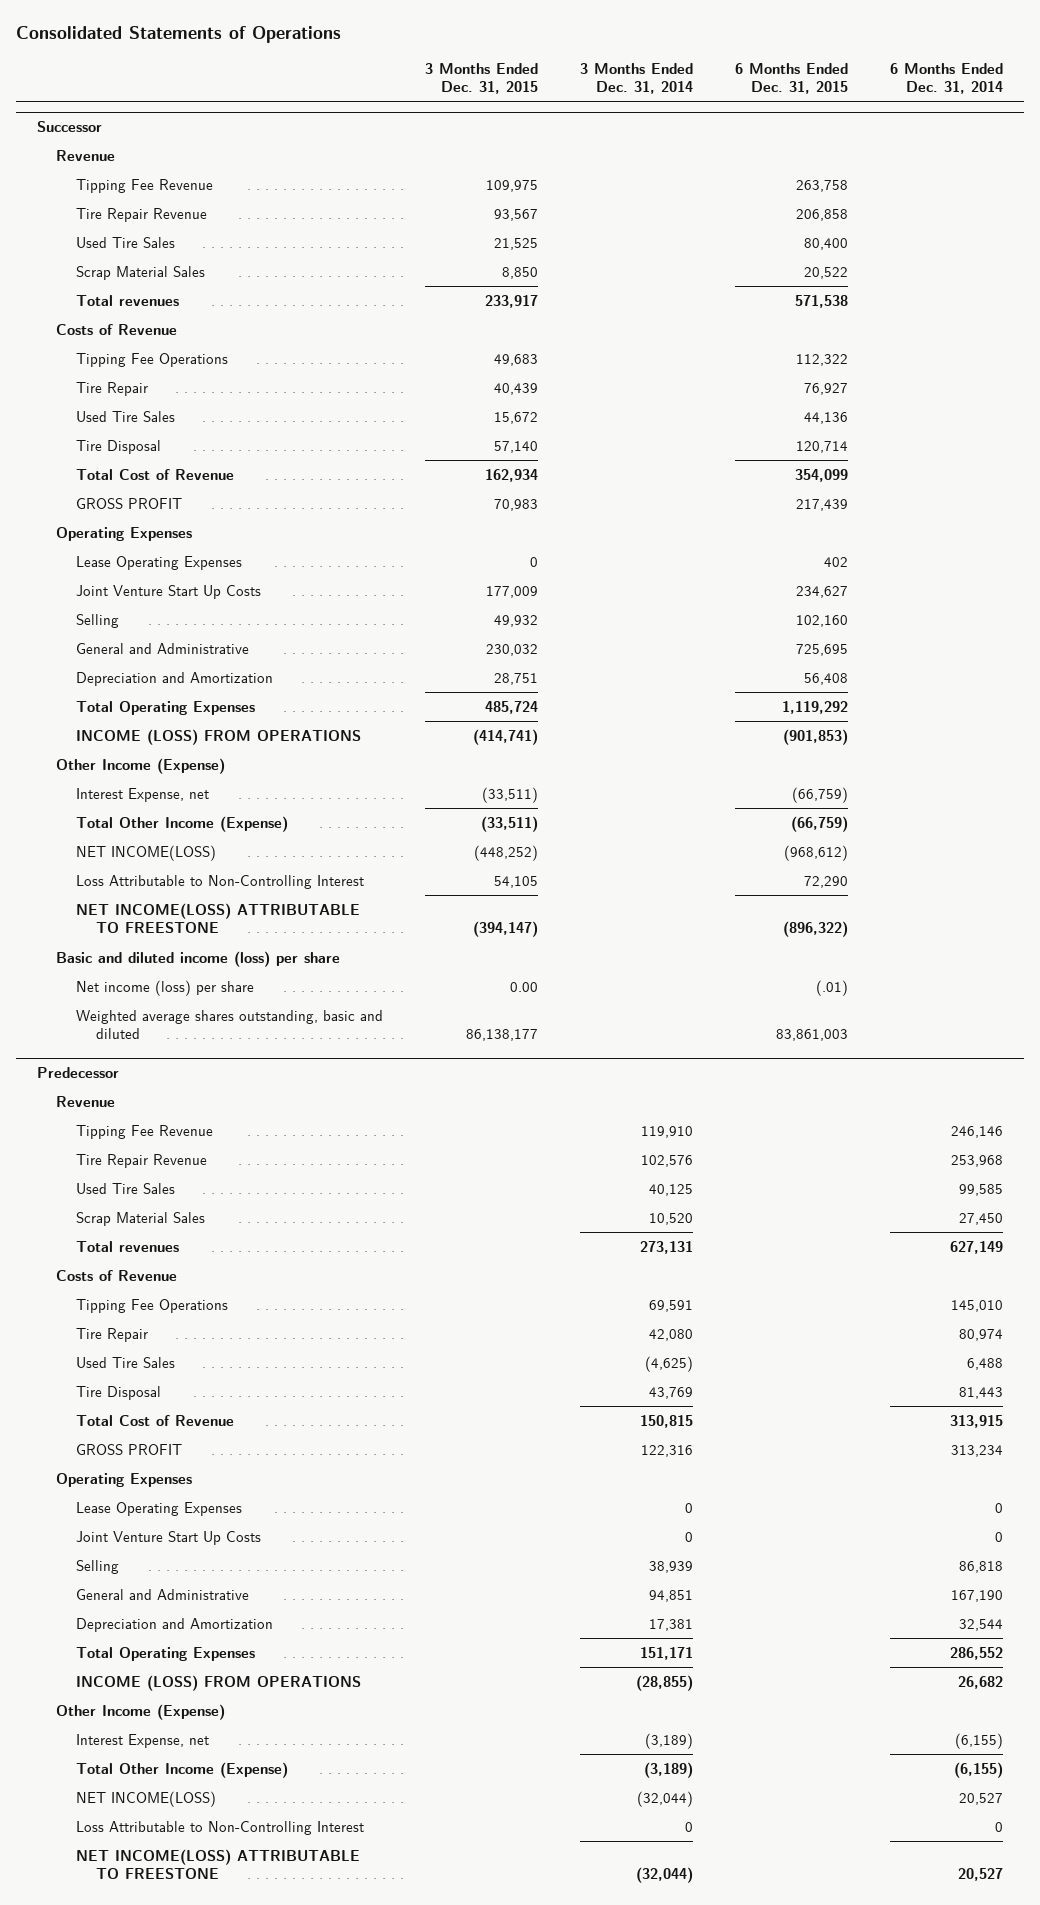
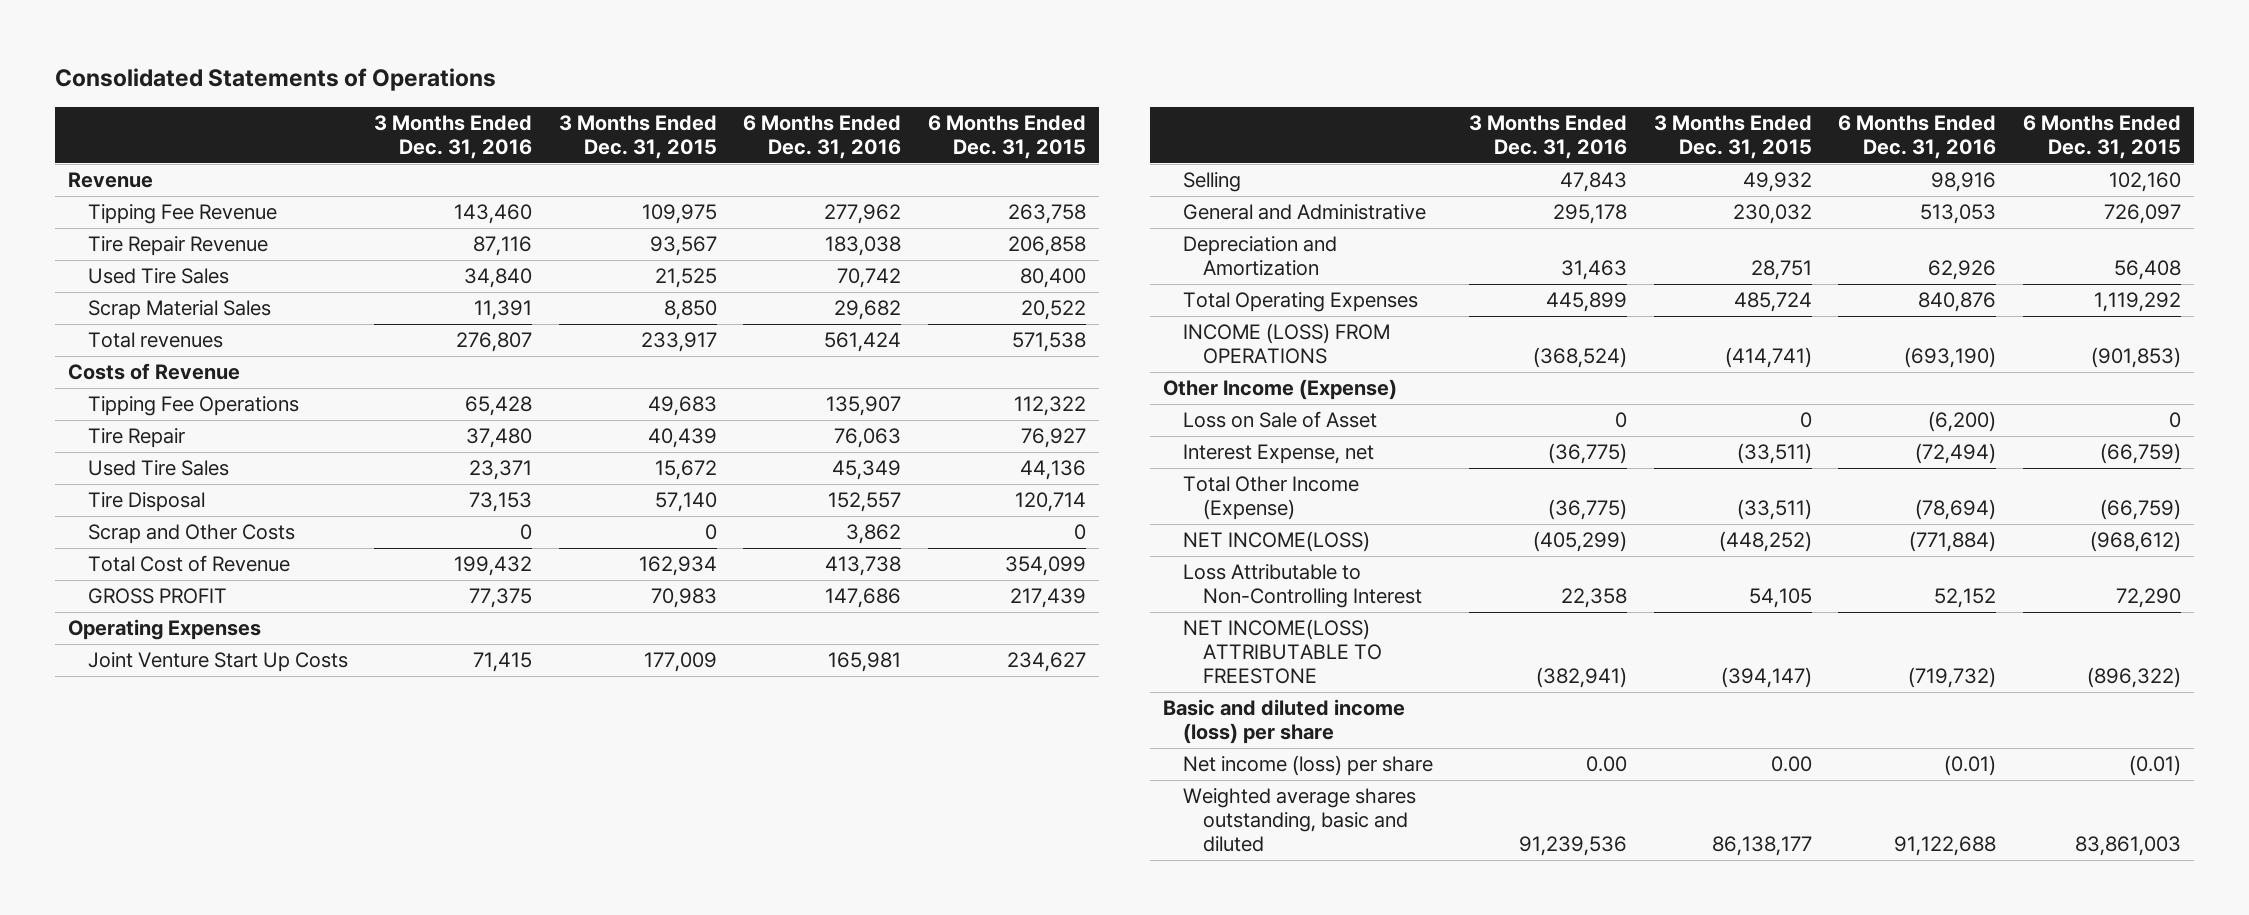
- | 3 Months Ended Dec. 31, 2015 | 3 Months Ended Dec. 31, 2014 | 6 Months Ended Dec. 31, 2015 | 6 Months Ended Dec. 31, 2014
+ | 3 Months Ended Dec. 31, 2016 | 3 Months Ended Dec. 31, 2015 | 6 Months Ended Dec. 31, 2016 | 6 Months Ended Dec. 31, 2015
- Successor
+ Scrap and Other Costs | 0 | 0 | 3,862 | 0
- Lease Operating Expenses | 0 | | 402 |
- General and Administrative | 230,032 | | 725,695 |
+ General and Administrative | 295,178 | 230,032 | 513,053 | 726,097
+ Loss on Sale of Asset | 0 | 0 | (6,200) | 0
- Net income (loss) per share | 0.00 | | (.01) |
+ Net income (loss) per share | 0.00 | 0.00 | (0.01) | (0.01)
- Predecessor
- Revenue
- Tipping Fee Revenue | | 119,910 | | 246,146
- Tire Repair Revenue | | 102,576 | | 253,968
- Used Tire Sales | | 40,125 | | 99,585
- Scrap Material Sales | | 10,520 | | 27,450
- Total revenues | | 273,131 | | 627,149
- Costs of Revenue
- Tipping Fee Operations | | 69,591 | | 145,010
- Tire Repair | | 42,080 | | 80,974
- Used Tire Sales | | (4,625) | | 6,488
- Tire Disposal | | 43,769 | | 81,443
- Total Cost of Revenue | | 150,815 | | 313,915
- GROSS PROFIT | | 122,316 | | 313,234
- Operating Expenses
- Lease Operating Expenses | | 0 | | 0
- Joint Venture Start Up Costs | | 0 | | 0
- Selling | | 38,939 | | 86,818
- General and Administrative | | 94,851 | | 167,190
- Depreciation and Amortization | | 17,381 | | 32,544
- Total Operating Expenses | | 151,171 | | 286,552
- INCOME (LOSS) FROM OPERATIONS | | (28,855) | | 26,682
- Other Income (Expense)
- Interest Expense, net | | (3,189) | | (6,155)
- Total Other Income (Expense) | | (3,189) | | (6,155)
- NET INCOME(LOSS) | | (32,044) | | 20,527
- Loss Attributable to Non-Controlling Interest | | 0 | | 0
- NET INCOME(LOSS) ATTRIBUTABLE TO FREESTONE | | (32,044) | | 20,527

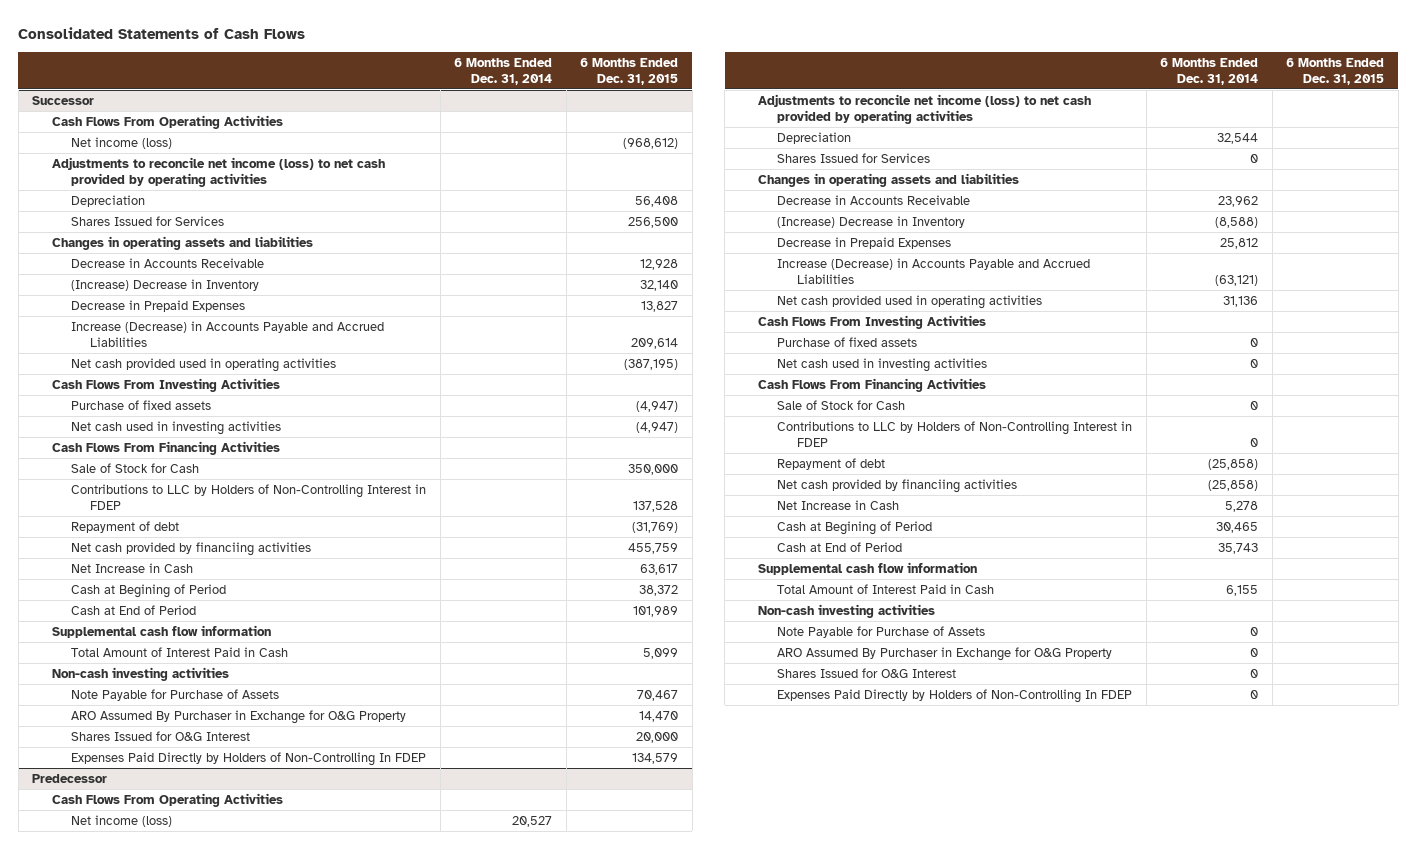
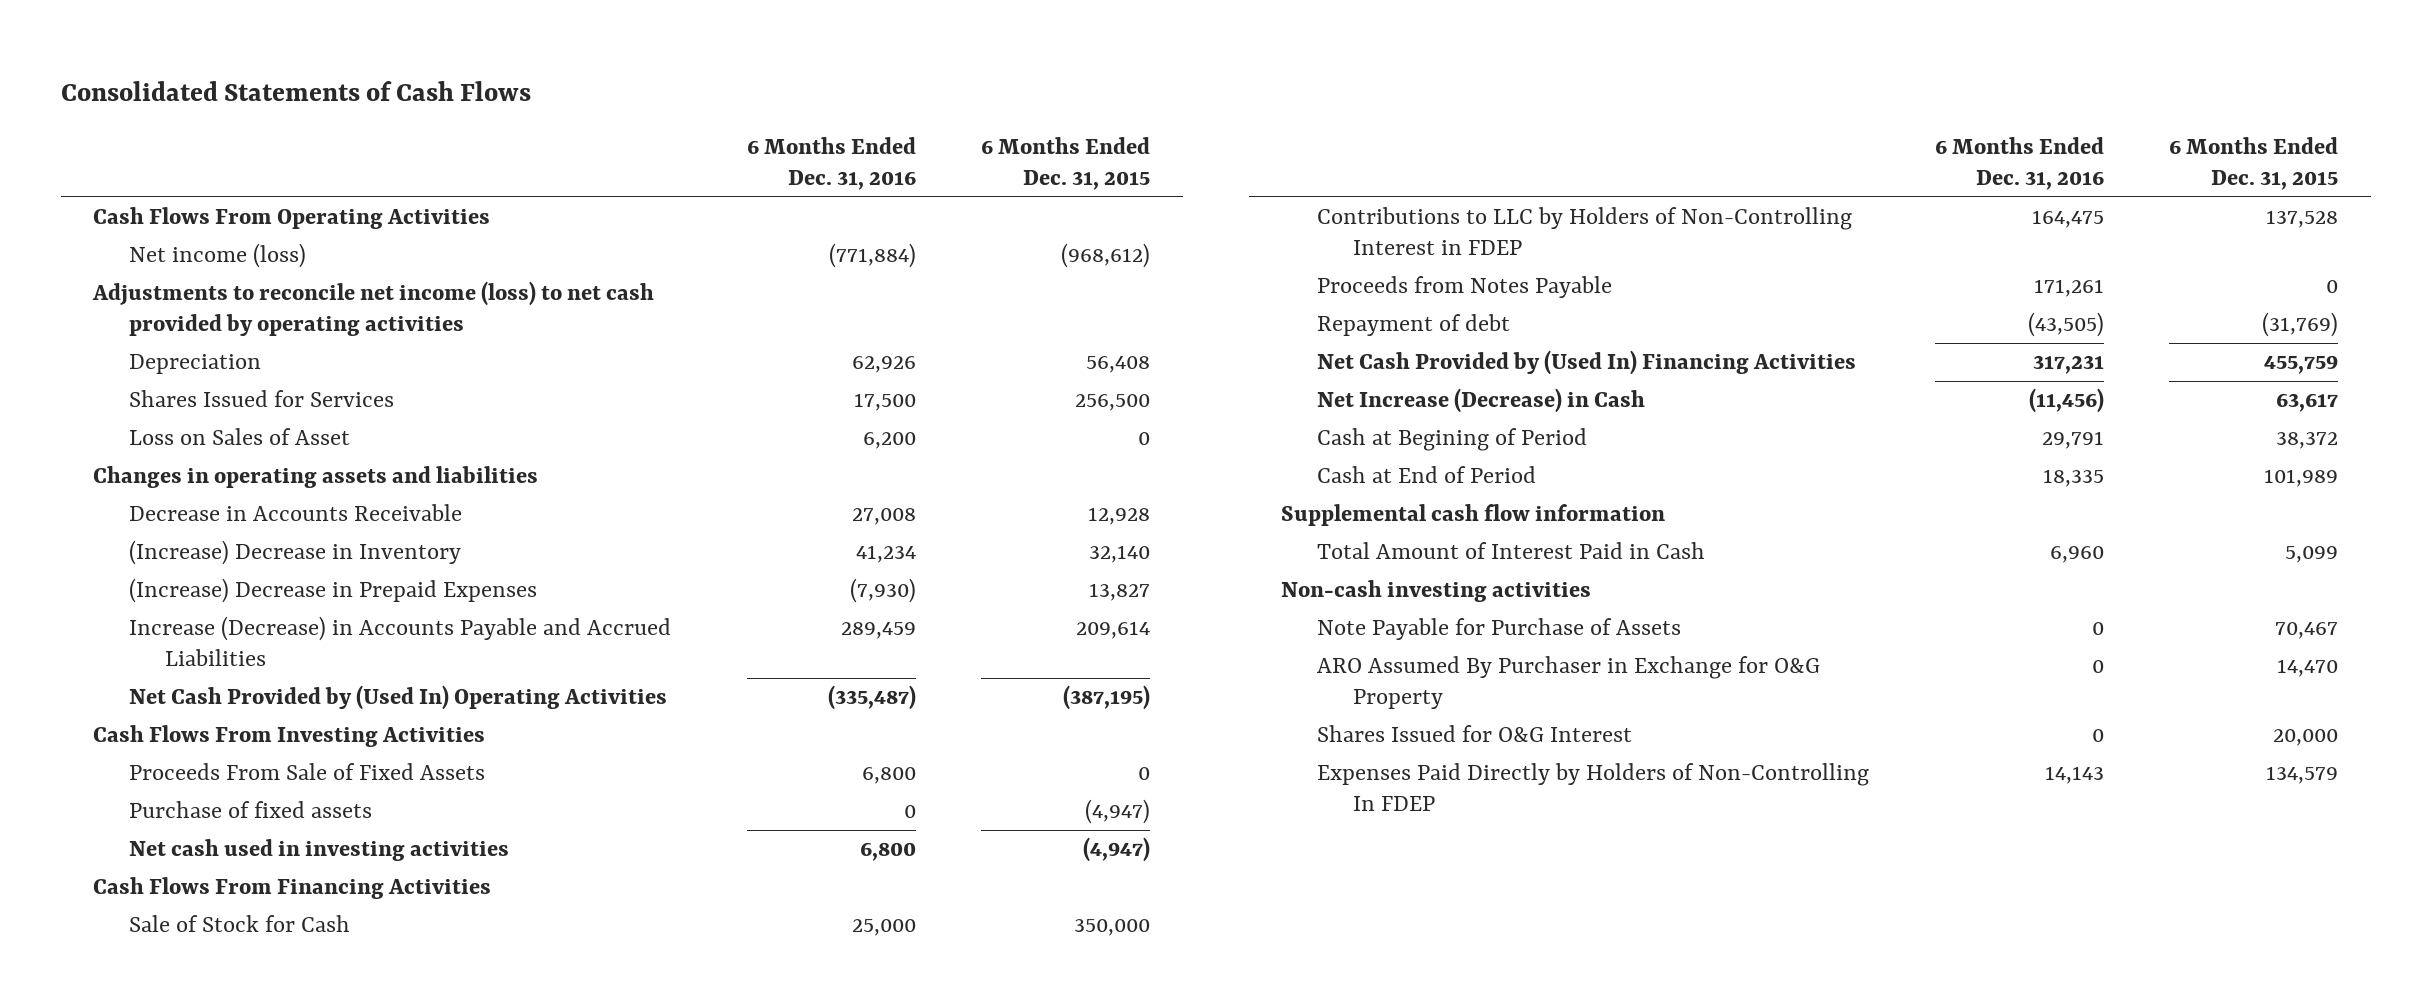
- | 6 Months Ended Dec. 31, 2014 | 6 Months Ended Dec. 31, 2015
+ | 6 Months Ended Dec. 31, 2016 | 6 Months Ended Dec. 31, 2015
- Successor
+ Loss on Sales of Asset | 6,200 | 0
- Decrease in Prepaid Expenses | | 13,827
+ (Increase) Decrease in Prepaid Expenses | (7,930) | 13,827
- Net cash provided used in operating activities | | (387,195)
+ Net Cash Provided by (Used In) Operating Activities | (335,487) | (387,195)
+ Proceeds From Sale of Fixed Assets | 6,800 | 0
+ Proceeds from Notes Payable | 171,261 | 0
- Net cash provided by financiing activities | | 455,759
- Net Increase in Cash | | 63,617
+ Net Cash Provided by (Used In) Financing Activities | 317,231 | 455,759
+ Net Increase (Decrease) in Cash | (11,456) | 63,617
- Predecessor
- Cash Flows From Operating Activities
- Net income (loss) | 20,527 |
- Adjustments to reconcile net income (loss) to net cash provided by operating activities
- Depreciation | 32,544 |
- Shares Issued for Services | 0 |
- Changes in operating assets and liabilities
- Decrease in Accounts Receivable | 23,962 |
- (Increase) Decrease in Inventory | (8,588) |
- Decrease in Prepaid Expenses | 25,812 |
- Increase (Decrease) in Accounts Payable and Accrued Liabilities | (63,121) |
- Net cash provided used in operating activities | 31,136 |
- Cash Flows From Investing Activities
- Purchase of fixed assets | 0 |
- Net cash used in investing activities | 0 |
- Cash Flows From Financing Activities
- Sale of Stock for Cash | 0 |
- Contributions to LLC by Holders of Non-Controlling Interest in FDEP | 0 |
- Repayment of debt | (25,858) |
- Net cash provided by financiing activities | (25,858) |
- Net Increase in Cash | 5,278 |
- Cash at Begining of Period | 30,465 |
- Cash at End of Period | 35,743 |
- Supplemental cash flow information
- Total Amount of Interest Paid in Cash | 6,155 |
- Non-cash investing activities
- Note Payable for Purchase of Assets | 0 |
- ARO Assumed By Purchaser in Exchange for O&G Property | 0 |
- Shares Issued for O&G Interest | 0 |
- Expenses Paid Directly by Holders of Non-Controlling In FDEP | 0 |

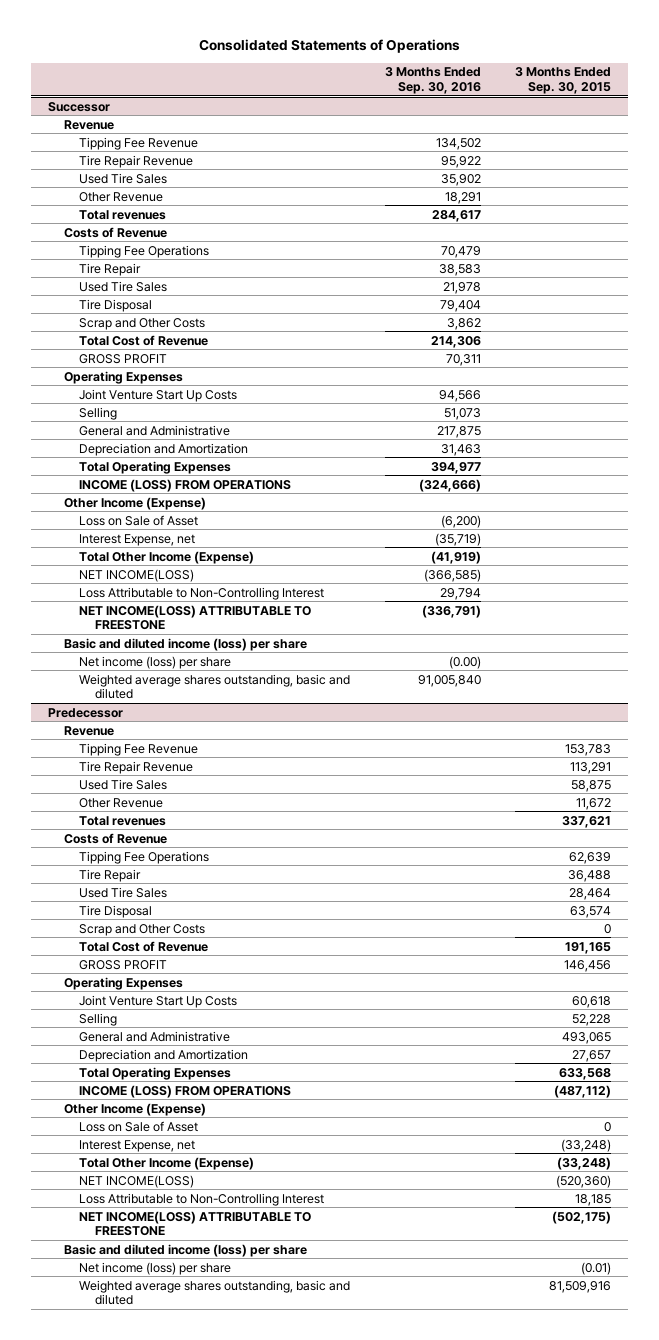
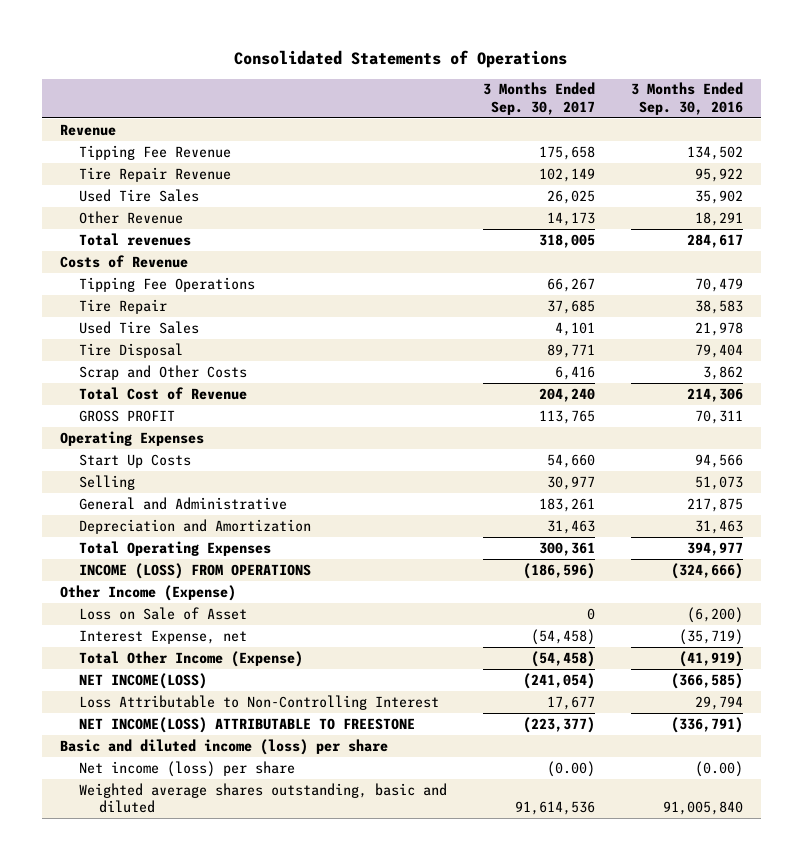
- | 3 Months Ended Sep. 30, 2016 | 3 Months Ended Sep. 30, 2015
+ | 3 Months Ended Sep. 30, 2017 | 3 Months Ended Sep. 30, 2016
- Successor
- Joint Venture Start Up Costs | 94,566 |
+ Start Up Costs | 54,660 | 94,566
- Predecessor
- Revenue
- Tipping Fee Revenue | | 153,783
- Tire Repair Revenue | | 113,291
- Used Tire Sales | | 58,875
- Other Revenue | | 11,672
- Total revenues | | 337,621
- Costs of Revenue
- Tipping Fee Operations | | 62,639
- Tire Repair | | 36,488
- Used Tire Sales | | 28,464
- Tire Disposal | | 63,574
- Scrap and Other Costs | | 0
- Total Cost of Revenue | | 191,165
- GROSS PROFIT | | 146,456
- Operating Expenses
- Joint Venture Start Up Costs | | 60,618
- Selling | | 52,228
- General and Administrative | | 493,065
- Depreciation and Amortization | | 27,657
- Total Operating Expenses | | 633,568
- INCOME (LOSS) FROM OPERATIONS | | (487,112)
- Other Income (Expense)
- Loss on Sale of Asset | | 0
- Interest Expense, net | | (33,248)
- Total Other Income (Expense) | | (33,248)
- NET INCOME(LOSS) | | (520,360)
- Loss Attributable to Non-Controlling Interest | | 18,185
- NET INCOME(LOSS) ATTRIBUTABLE TO FREESTONE | | (502,175)
- Basic and diluted income (loss) per share
- Net income (loss) per share | | (0.01)
- Weighted average shares outstanding, basic and diluted | | 81,509,916

